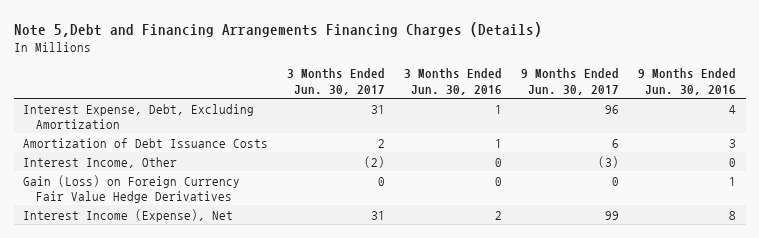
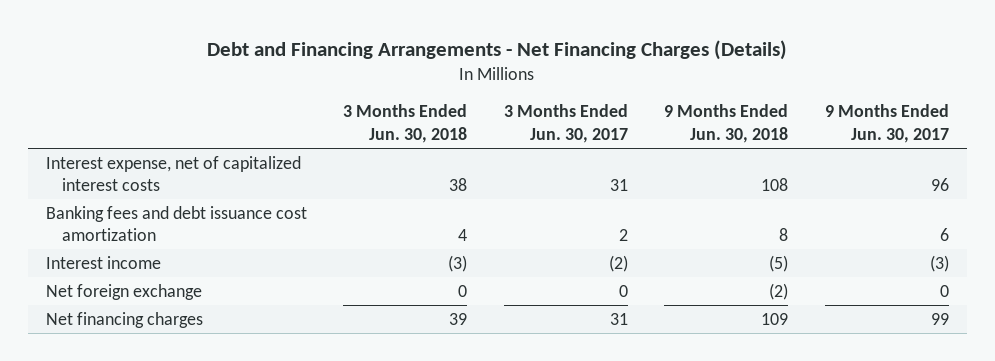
- Note 5,Debt and Financing Arrangements Financing Charges (Details)
+ Debt and Financing Arrangements - Net Financing Charges (Details)
- | 3 Months Ended Jun. 30, 2017 | 3 Months Ended Jun. 30, 2016 | 9 Months Ended Jun. 30, 2017 | 9 Months Ended Jun. 30, 2016
+ | 3 Months Ended Jun. 30, 2018 | 3 Months Ended Jun. 30, 2017 | 9 Months Ended Jun. 30, 2018 | 9 Months Ended Jun. 30, 2017
- Interest Expense, Debt, Excluding Amortization | 31 | 1 | 96 | 4
- Amortization of Debt Issuance Costs | 2 | 1 | 6 | 3
- Interest Income, Other | (2) | 0 | (3) | 0
- Gain (Loss) on Foreign Currency Fair Value Hedge Derivatives | 0 | 0 | 0 | 1
- Interest Income (Expense), Net | 31 | 2 | 99 | 8
+ Interest expense, net of capitalized interest costs | 38 | 31 | 108 | 96
+ Banking fees and debt issuance cost amortization | 4 | 2 | 8 | 6
+ Interest income | (3) | (2) | (5) | (3)
+ Net foreign exchange | 0 | 0 | (2) | 0
+ Net financing charges | 39 | 31 | 109 | 99

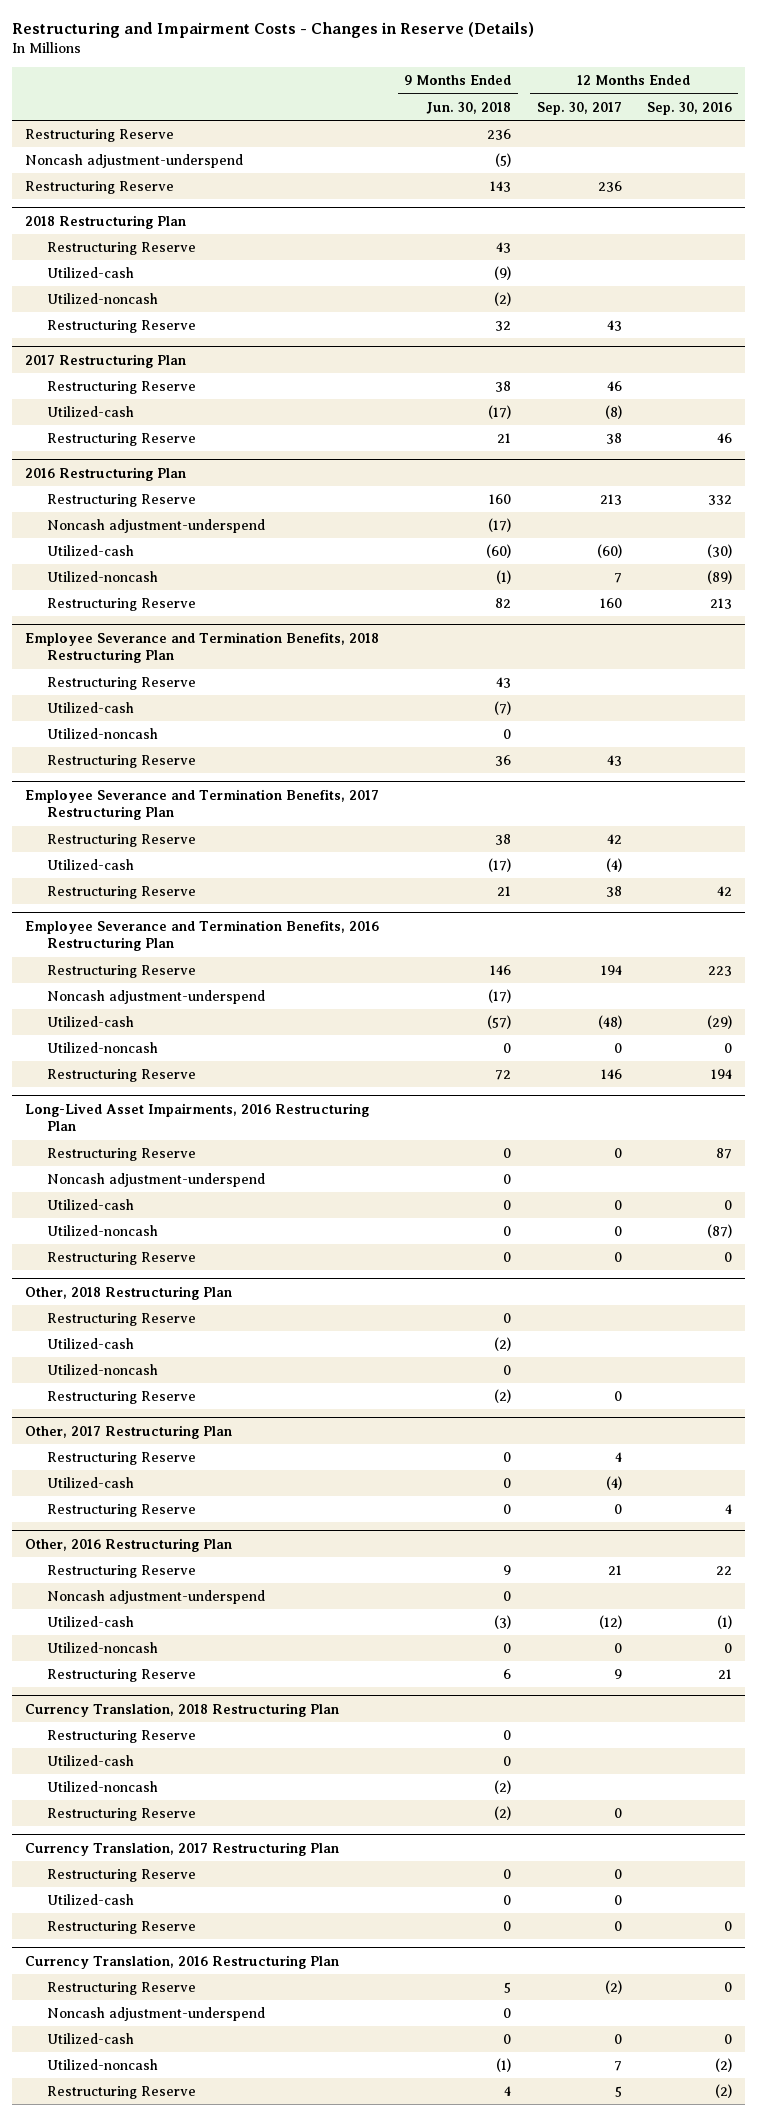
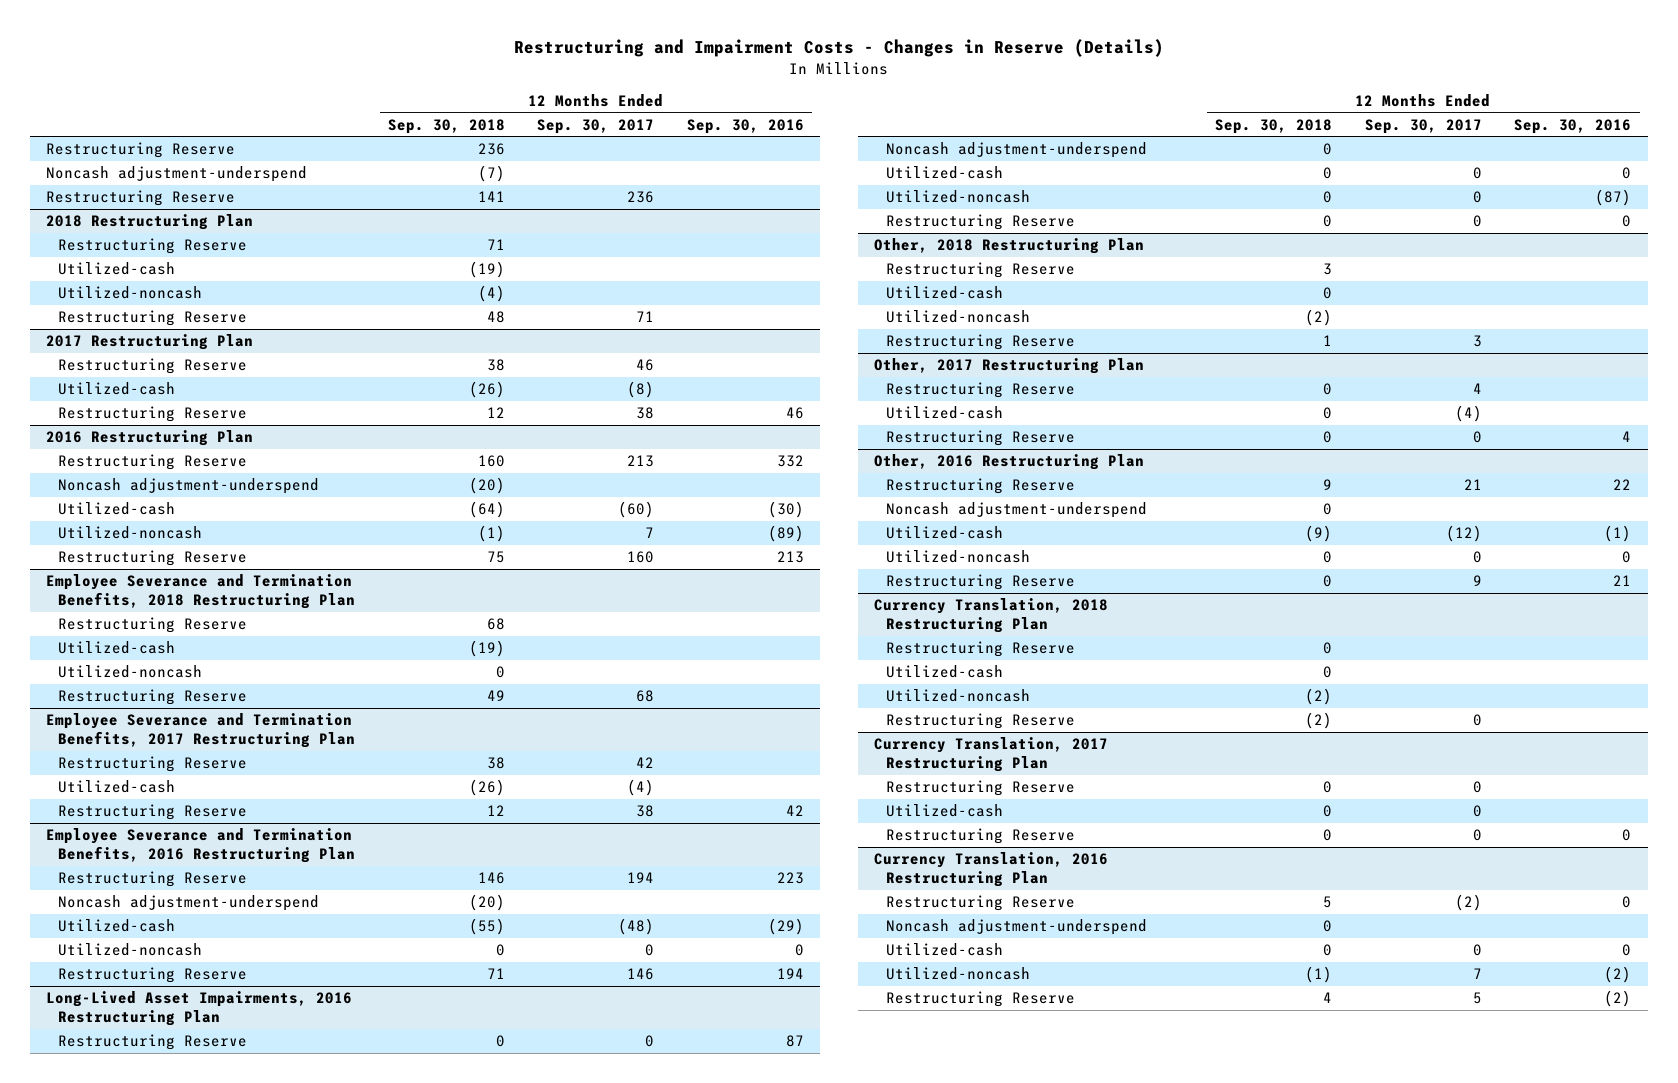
- | 9 Months Ended Jun. 30, 2018 | 12 Months Ended Sep. 30, 2017 | 12 Months Ended Sep. 30, 2016
+ | 12 Months Ended Sep. 30, 2018 | 12 Months Ended Sep. 30, 2017 | 12 Months Ended Sep. 30, 2016
@ 2018 Restructuring Plan
- Restructuring Reserve | 32 | 43 |
+ Restructuring Reserve | 48 | 71 |
@ Employee Severance and Termination Benefits, 2018 Restructuring Plan
- Restructuring Reserve | 36 | 43 |
+ Restructuring Reserve | 49 | 68 |
@ Other, 2018 Restructuring Plan
- Restructuring Reserve | (2) | 0 |
+ Restructuring Reserve | 1 | 3 |

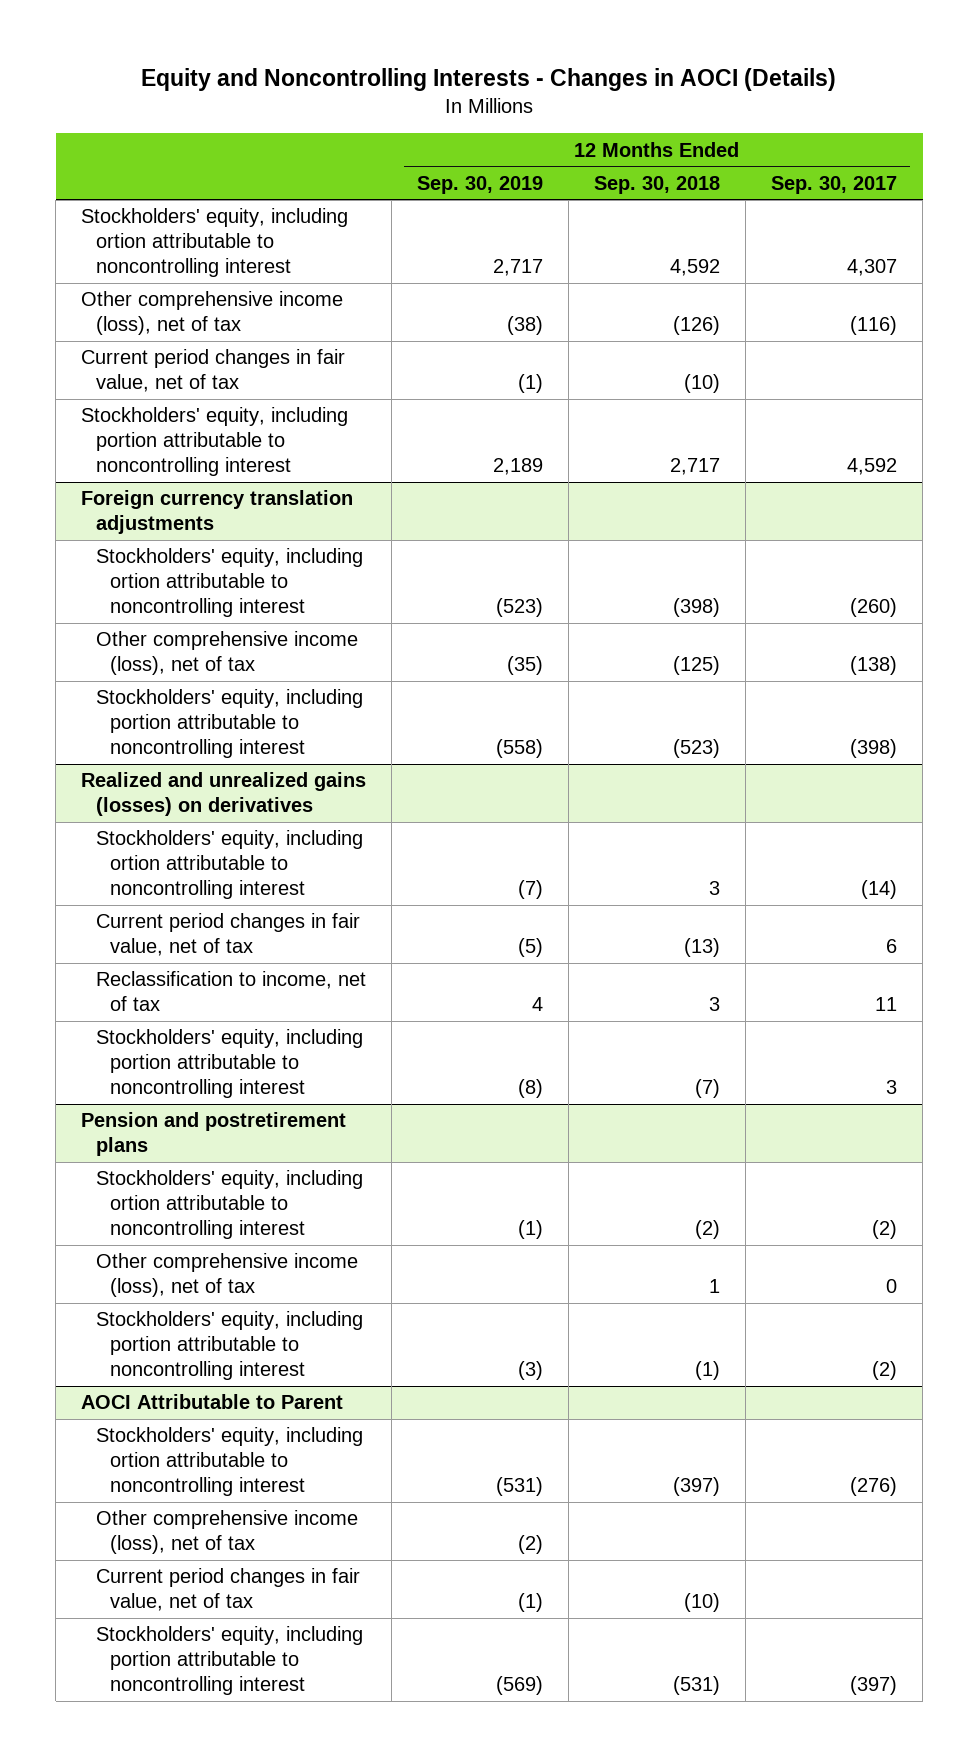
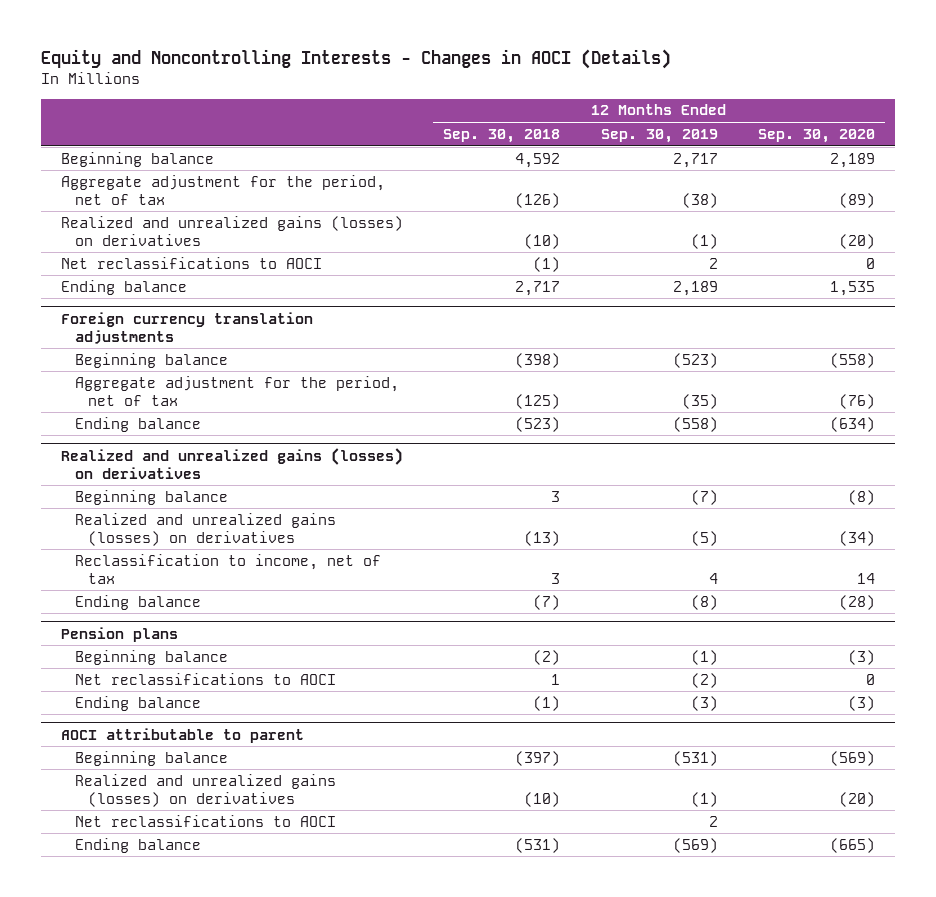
- | 12 Months Ended Sep. 30, 2019 | 12 Months Ended Sep. 30, 2018 | 12 Months Ended Sep. 30, 2017
+ | 12 Months Ended Sep. 30, 2018 | 12 Months Ended Sep. 30, 2019 | 12 Months Ended Sep. 30, 2020
- Stockholders' equity, including ortion attributable to noncontrolling interest | 2,717 | 4,592 | 4,307
- Other comprehensive income (loss), net of tax | (38) | (126) | (116)
- Current period changes in fair value, net of tax | (1) | (10) |
- Stockholders' equity, including portion attributable to noncontrolling interest | 2,189 | 2,717 | 4,592
+ Beginning balance | 4,592 | 2,717 | 2,189
+ Aggregate adjustment for the period, net of tax | (126) | (38) | (89)
+ Realized and unrealized gains (losses) on derivatives | (10) | (1) | (20)
+ Net reclassifications to AOCI | (1) | 2 | 0
+ Ending balance | 2,717 | 2,189 | 1,535
@ Foreign currency translation adjustments
- Stockholders' equity, including ortion attributable to noncontrolling interest | (523) | (398) | (260)
- Other comprehensive income (loss), net of tax | (35) | (125) | (138)
- Stockholders' equity, including portion attributable to noncontrolling interest | (558) | (523) | (398)
+ Beginning balance | (398) | (523) | (558)
+ Aggregate adjustment for the period, net of tax | (125) | (35) | (76)
+ Ending balance | (523) | (558) | (634)
@ Realized and unrealized gains (losses) on derivatives
- Stockholders' equity, including ortion attributable to noncontrolling interest | (7) | 3 | (14)
- Current period changes in fair value, net of tax | (5) | (13) | 6
+ Beginning balance | 3 | (7) | (8)
+ Realized and unrealized gains (losses) on derivatives | (13) | (5) | (34)
- Stockholders' equity, including portion attributable to noncontrolling interest | (8) | (7) | 3
- Pension and postretirement plans
- Stockholders' equity, including ortion attributable to noncontrolling interest | (1) | (2) | (2)
- Other comprehensive income (loss), net of tax | | 1 | 0
- Stockholders' equity, including portion attributable to noncontrolling interest | (3) | (1) | (2)
- AOCI Attributable to Parent
- Stockholders' equity, including ortion attributable to noncontrolling interest | (531) | (397) | (276)
- Other comprehensive income (loss), net of tax | (2) | |
- Current period changes in fair value, net of tax | (1) | (10) |
- Stockholders' equity, including portion attributable to noncontrolling interest | (569) | (531) | (397)
@ Realized and unrealized gains (losses) on derivatives
+ Ending balance | (7) | (8) | (28)
+ Pension plans
+ Beginning balance | (2) | (1) | (3)
+ Net reclassifications to AOCI | 1 | (2) | 0
+ Ending balance | (1) | (3) | (3)
+ AOCI attributable to parent
+ Beginning balance | (397) | (531) | (569)
+ Realized and unrealized gains (losses) on derivatives | (10) | (1) | (20)
+ Net reclassifications to AOCI | | 2 |
+ Ending balance | (531) | (569) | (665)

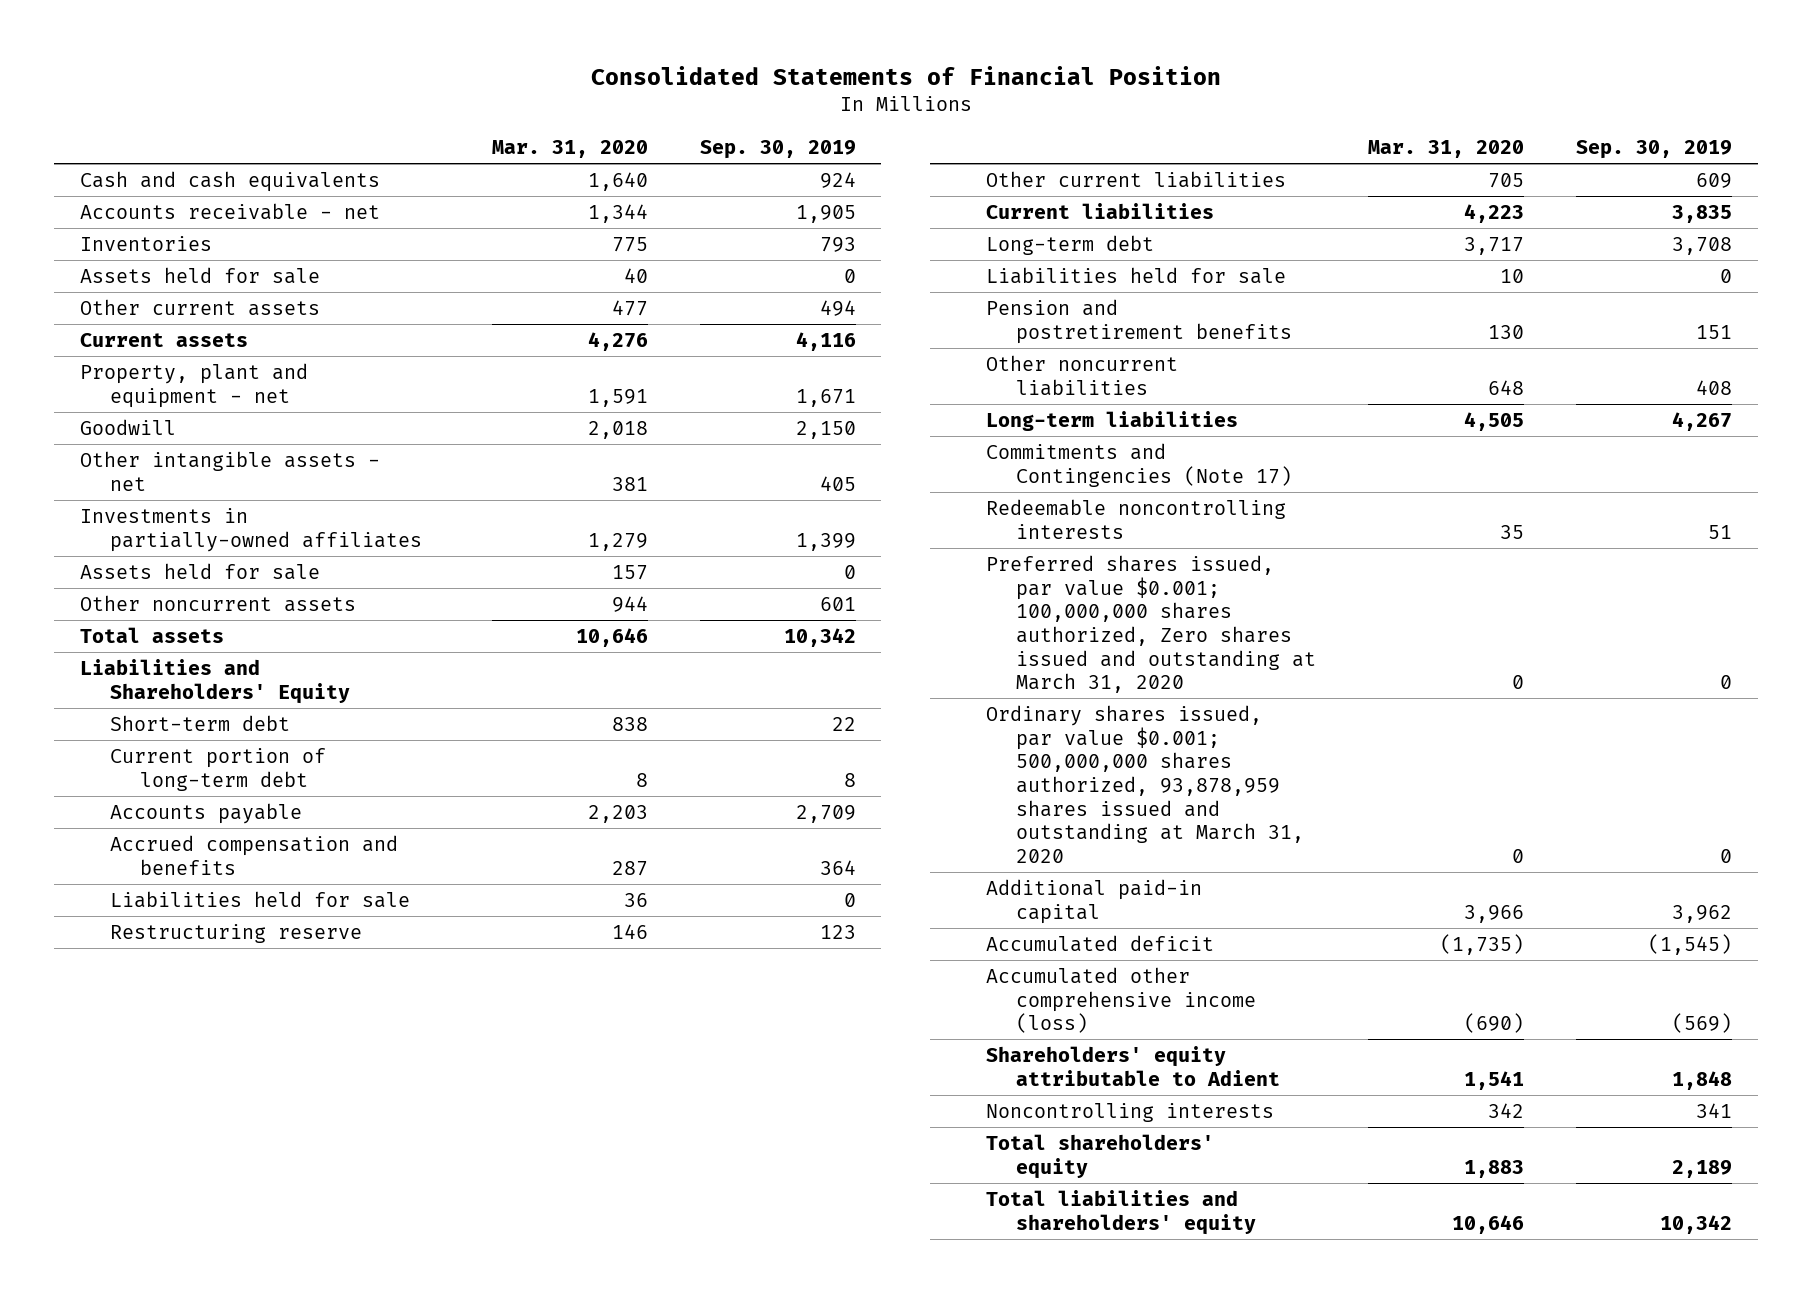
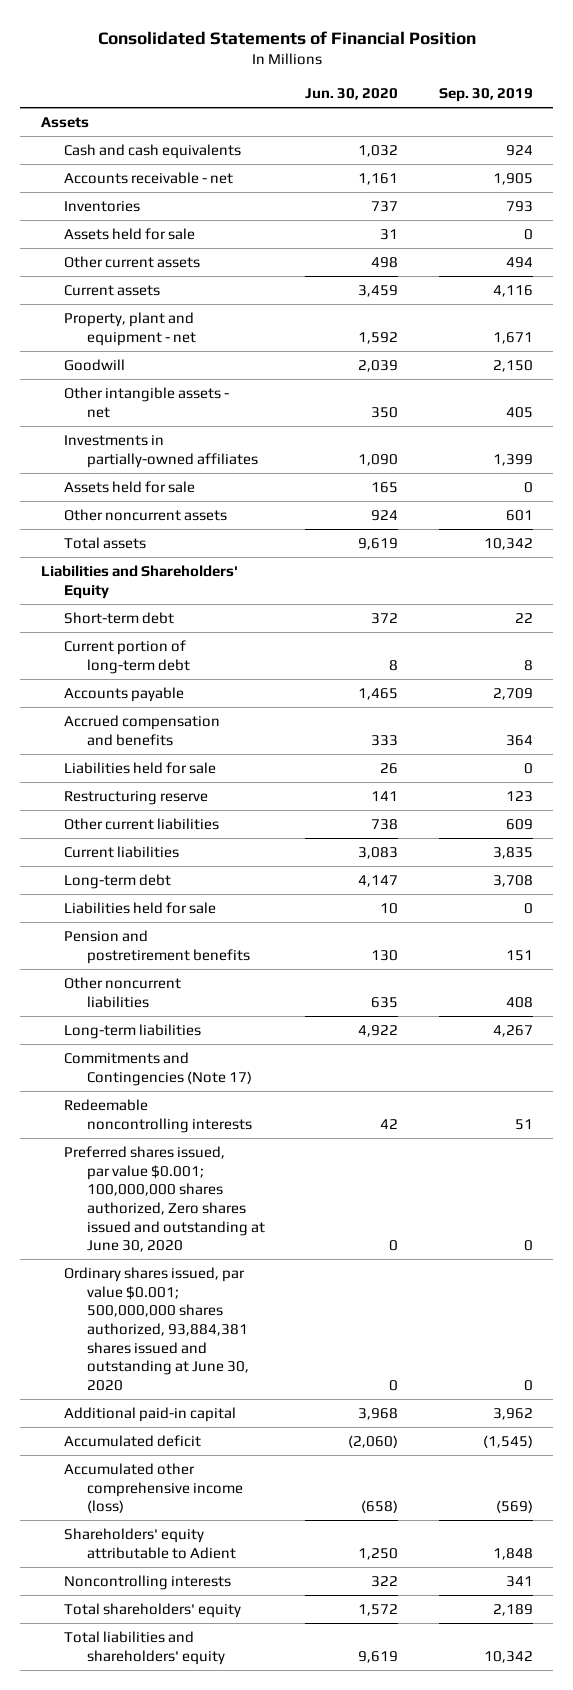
- | Mar. 31, 2020 | Sep. 30, 2019
+ | Jun. 30, 2020 | Sep. 30, 2019
+ Assets
- Preferred shares issued, par value $0.001; 100,000,000 shares authorized, Zero shares issued and outstanding at March 31, 2020 | 0 | 0
- Ordinary shares issued, par value $0.001; 500,000,000 shares authorized, 93,878,959 shares issued and outstanding at March 31, 2020 | 0 | 0
+ Preferred shares issued, par value $0.001; 100,000,000 shares authorized, Zero shares issued and outstanding at June 30, 2020 | 0 | 0
+ Ordinary shares issued, par value $0.001; 500,000,000 shares authorized, 93,884,381 shares issued and outstanding at June 30, 2020 | 0 | 0

